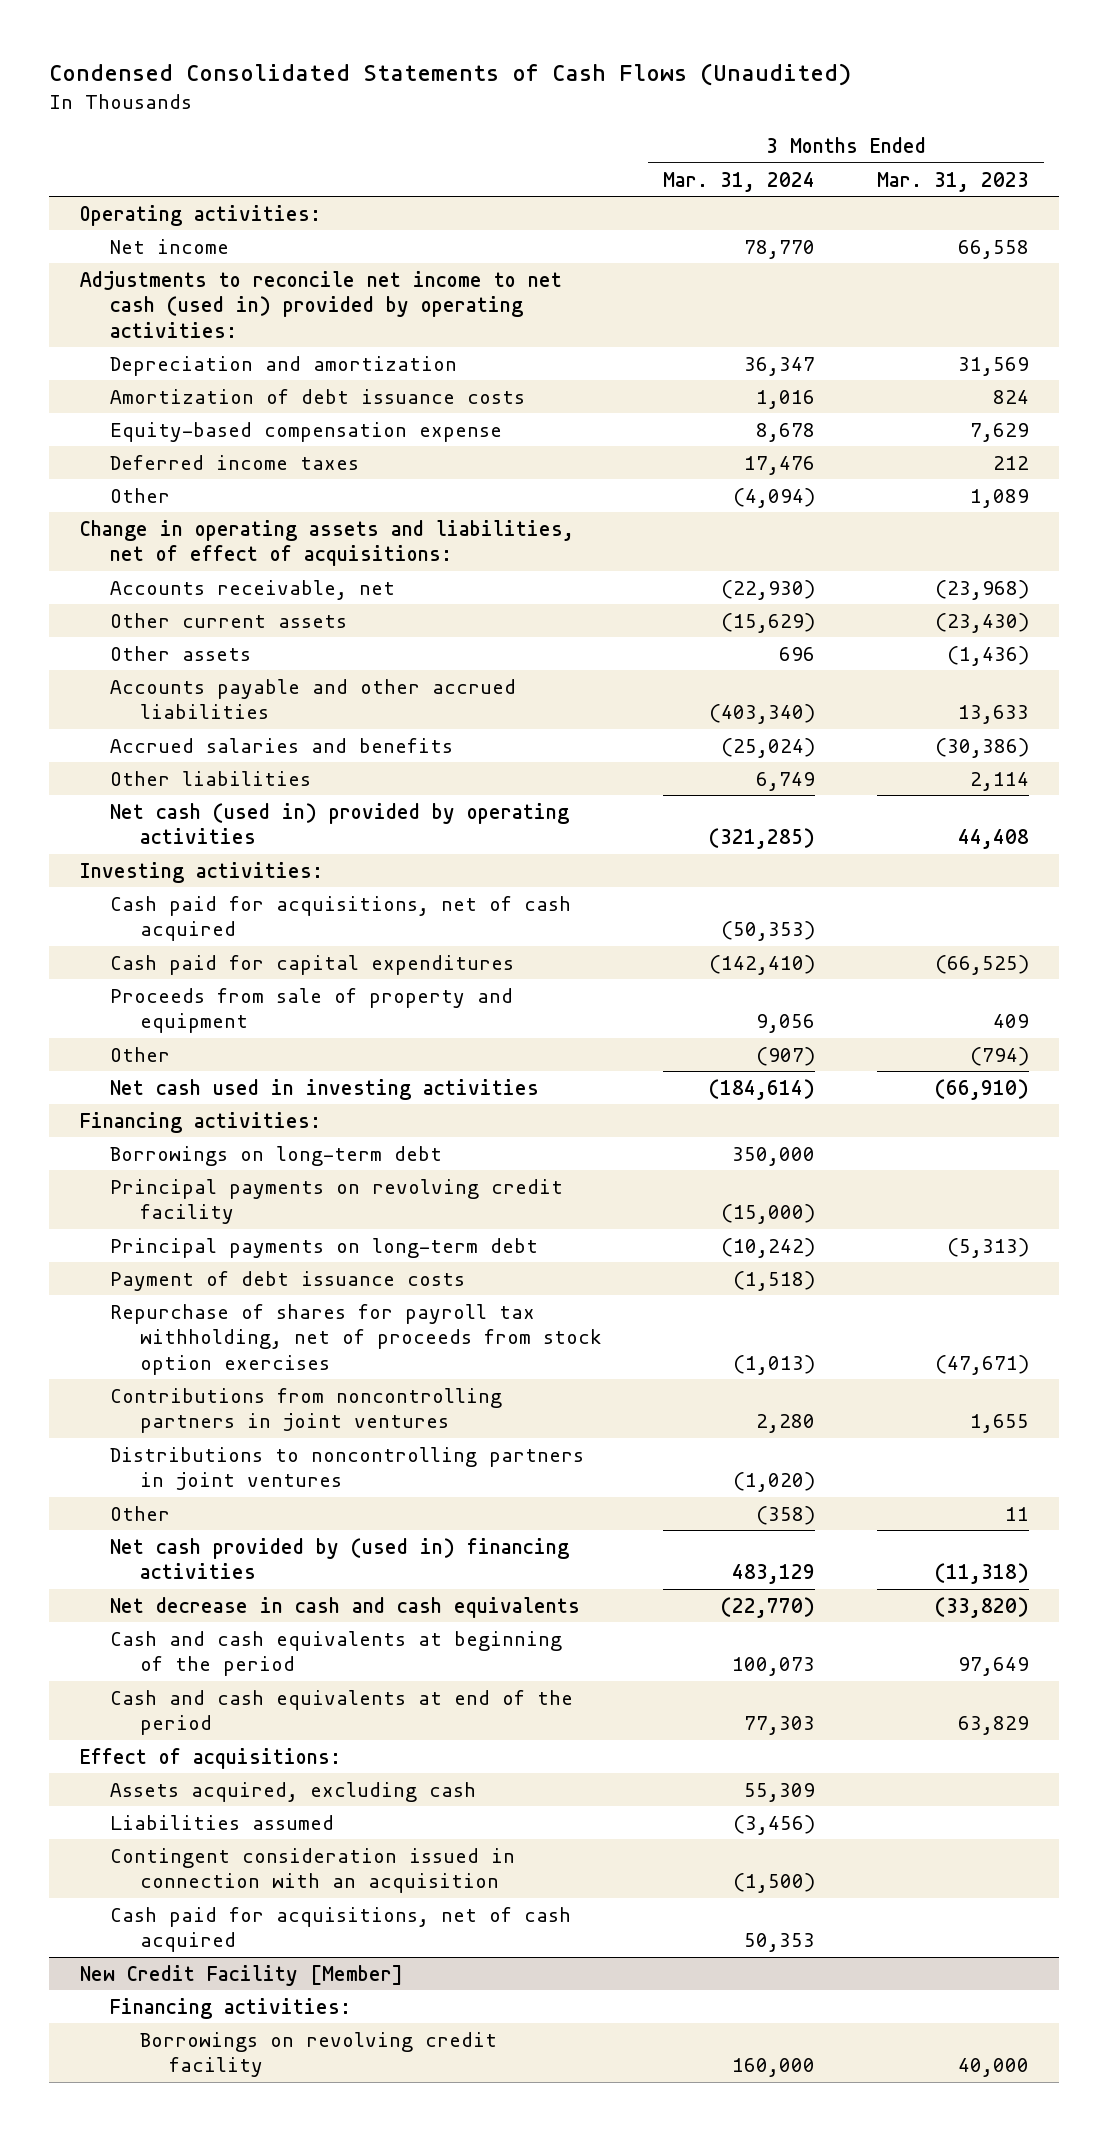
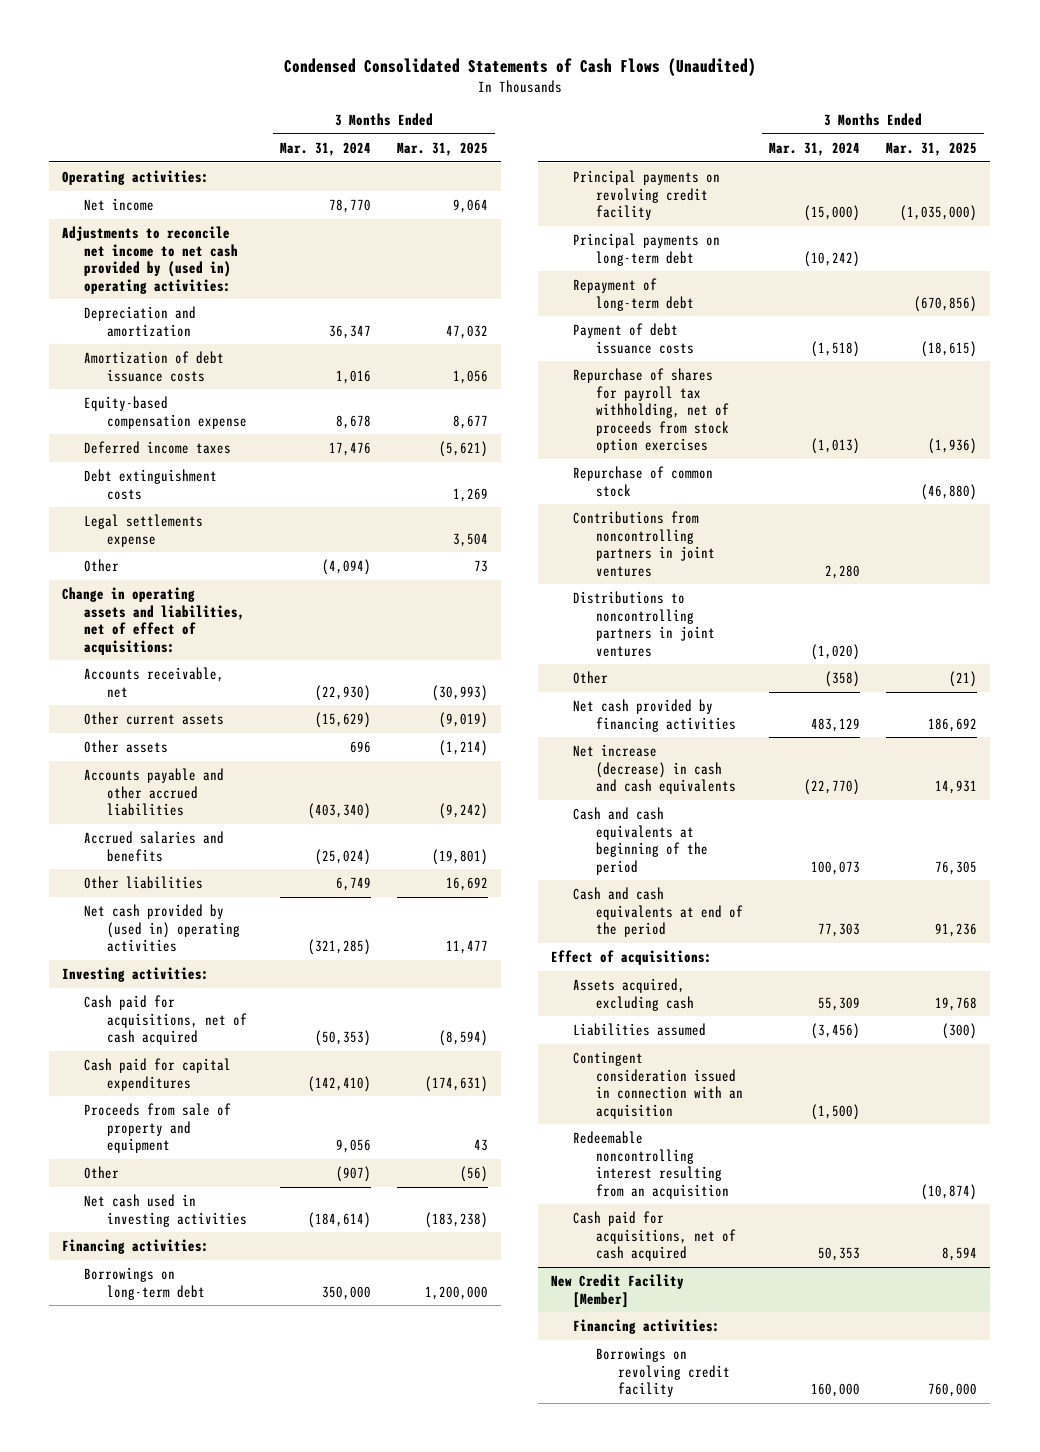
- | 3 Months Ended Mar. 31, 2024 | 3 Months Ended Mar. 31, 2023
+ | 3 Months Ended Mar. 31, 2024 | 3 Months Ended Mar. 31, 2025
- Adjustments to reconcile net income to net cash (used in) provided by operating activities:
+ Adjustments to reconcile net income to net cash provided by (used in) operating activities:
+ Debt extinguishment costs | | 1,269
+ Legal settlements expense | | 3,504
- Net cash (used in) provided by operating activities | (321,285) | 44,408
+ Net cash provided by (used in) operating activities | (321,285) | 11,477
+ Repayment of long-term debt | | (670,856)
+ Repurchase of common stock | | (46,880)
- Net cash provided by (used in) financing activities | 483,129 | (11,318)
- Net decrease in cash and cash equivalents | (22,770) | (33,820)
+ Net cash provided by financing activities | 483,129 | 186,692
+ Net increase (decrease) in cash and cash equivalents | (22,770) | 14,931
+ Redeemable noncontrolling interest resulting from an acquisition | | (10,874)

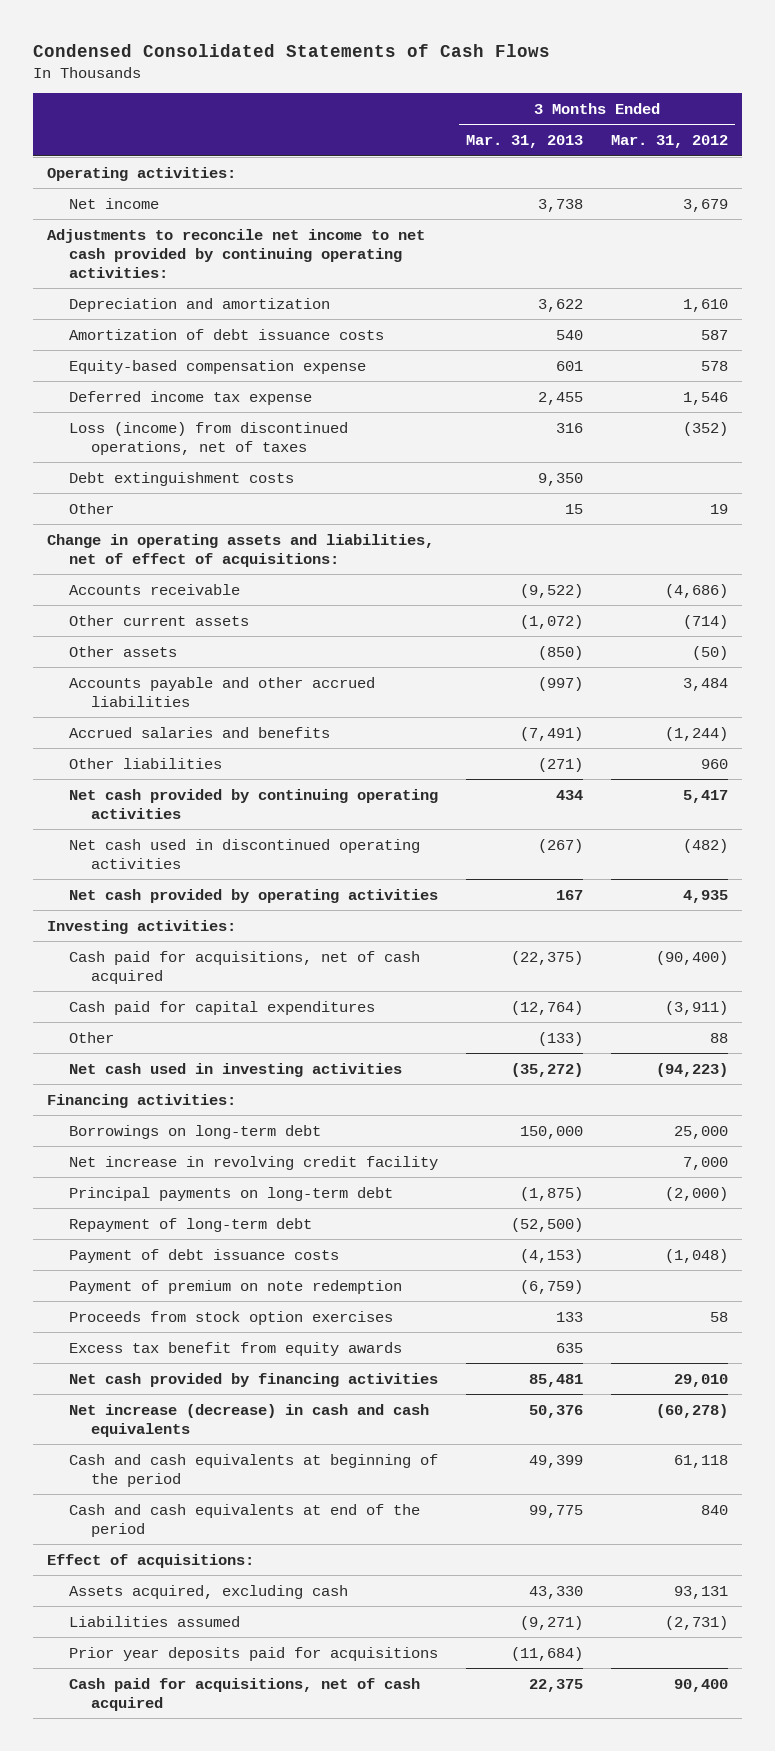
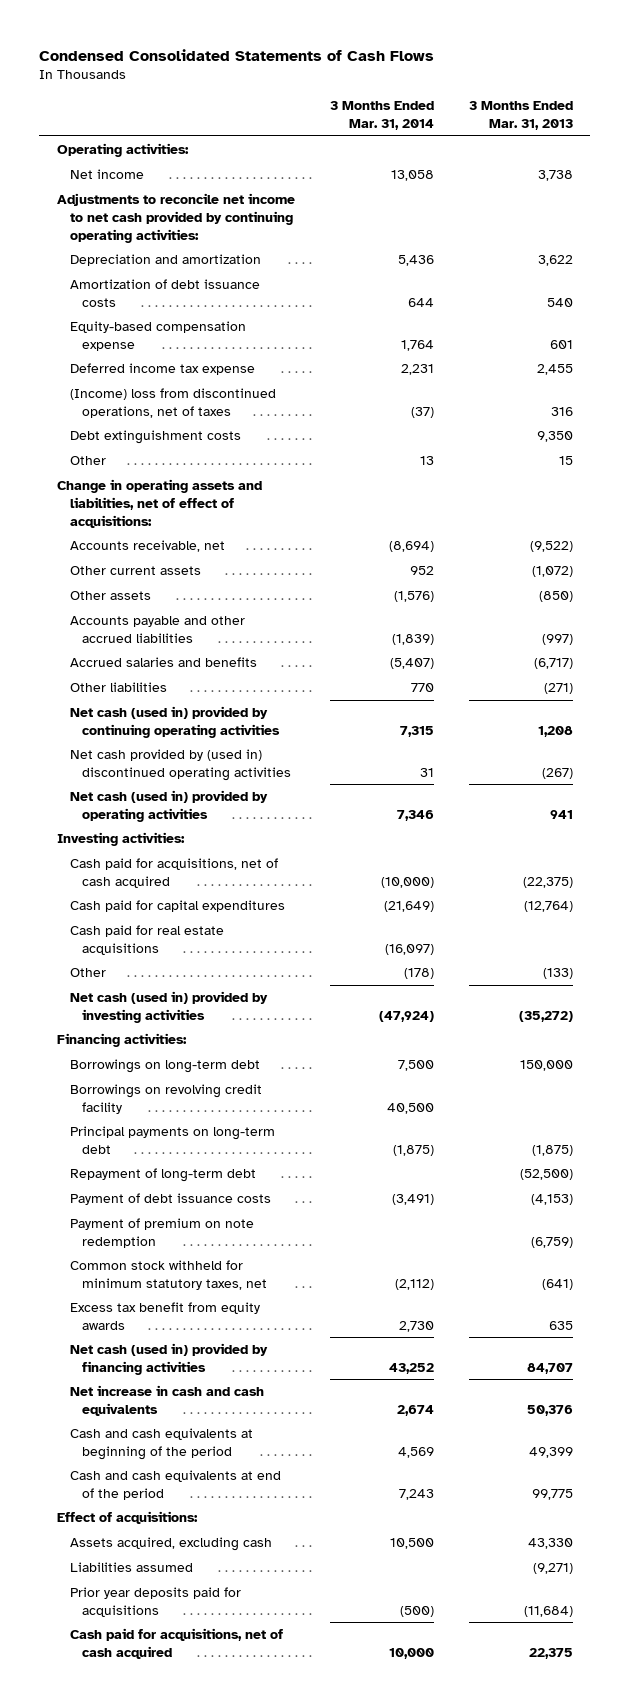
- | 3 Months Ended Mar. 31, 2013 | 3 Months Ended Mar. 31, 2012
+ | 3 Months Ended Mar. 31, 2014 | 3 Months Ended Mar. 31, 2013
- Loss (income) from discontinued operations, net of taxes | 316 | (352)
+ (Income) loss from discontinued operations, net of taxes | (37) | 316
- Accounts receivable | (9,522) | (4,686)
+ Accounts receivable, net | (8,694) | (9,522)
- Accrued salaries and benefits | (7,491) | (1,244)
+ Accrued salaries and benefits | (5,407) | (6,717)
- Net cash provided by continuing operating activities | 434 | 5,417
- Net cash used in discontinued operating activities | (267) | (482)
- Net cash provided by operating activities | 167 | 4,935
+ Net cash (used in) provided by continuing operating activities | 7,315 | 1,208
+ Net cash provided by (used in) discontinued operating activities | 31 | (267)
+ Net cash (used in) provided by operating activities | 7,346 | 941
+ Cash paid for real estate acquisitions | (16,097) |
- Net cash used in investing activities | (35,272) | (94,223)
+ Net cash (used in) provided by investing activities | (47,924) | (35,272)
- Net increase in revolving credit facility | | 7,000
+ Borrowings on revolving credit facility | 40,500 |
- Proceeds from stock option exercises | 133 | 58
+ Common stock withheld for minimum statutory taxes, net | (2,112) | (641)
- Net cash provided by financing activities | 85,481 | 29,010
- Net increase (decrease) in cash and cash equivalents | 50,376 | (60,278)
+ Net cash (used in) provided by financing activities | 43,252 | 84,707
+ Net increase in cash and cash equivalents | 2,674 | 50,376

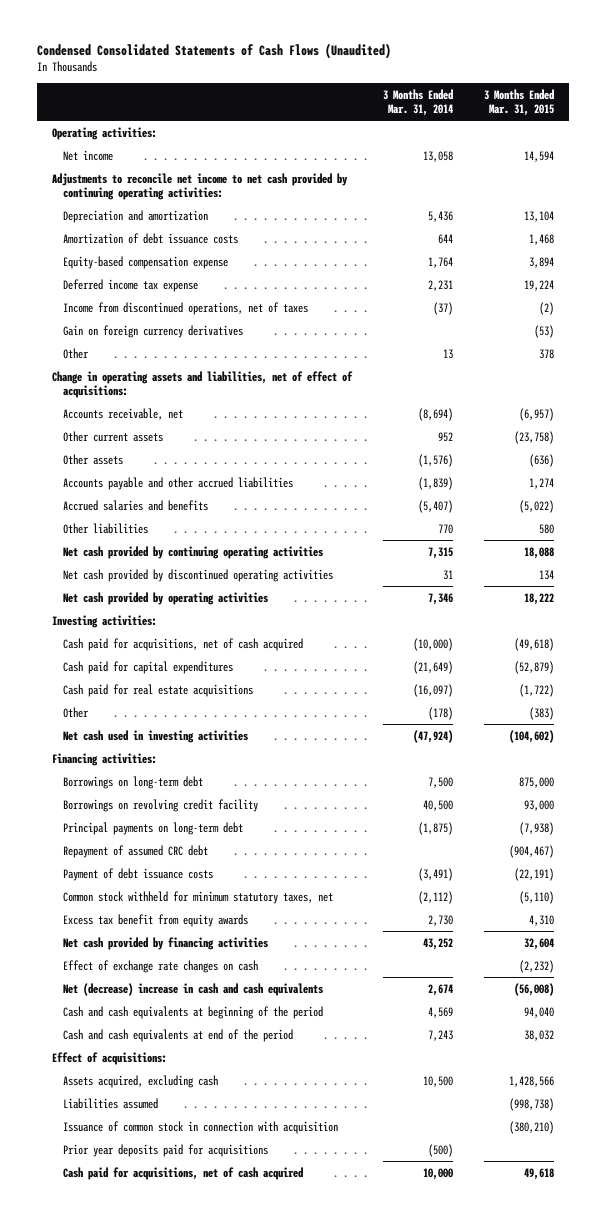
- Condensed Consolidated Statements of Cash Flows
+ Condensed Consolidated Statements of Cash Flows (Unaudited)
- | 3 Months Ended Mar. 31, 2014 | 3 Months Ended Mar. 31, 2013
+ | 3 Months Ended Mar. 31, 2014 | 3 Months Ended Mar. 31, 2015
- (Income) loss from discontinued operations, net of taxes | (37) | 316
- Debt extinguishment costs | | 9,350
+ Income from discontinued operations, net of taxes | (37) | (2)
+ Gain on foreign currency derivatives | | (53)
- Net cash (used in) provided by continuing operating activities | 7,315 | 1,208
- Net cash provided by (used in) discontinued operating activities | 31 | (267)
- Net cash (used in) provided by operating activities | 7,346 | 941
+ Net cash provided by continuing operating activities | 7,315 | 18,088
+ Net cash provided by discontinued operating activities | 31 | 134
+ Net cash provided by operating activities | 7,346 | 18,222
- Net cash (used in) provided by investing activities | (47,924) | (35,272)
+ Net cash used in investing activities | (47,924) | (104,602)
- Repayment of long-term debt | | (52,500)
+ Repayment of assumed CRC debt | | (904,467)
- Payment of premium on note redemption | | (6,759)
- Net cash (used in) provided by financing activities | 43,252 | 84,707
- Net increase in cash and cash equivalents | 2,674 | 50,376
+ Net cash provided by financing activities | 43,252 | 32,604
+ Effect of exchange rate changes on cash | | (2,232)
+ Net (decrease) increase in cash and cash equivalents | 2,674 | (56,008)
+ Issuance of common stock in connection with acquisition | | (380,210)

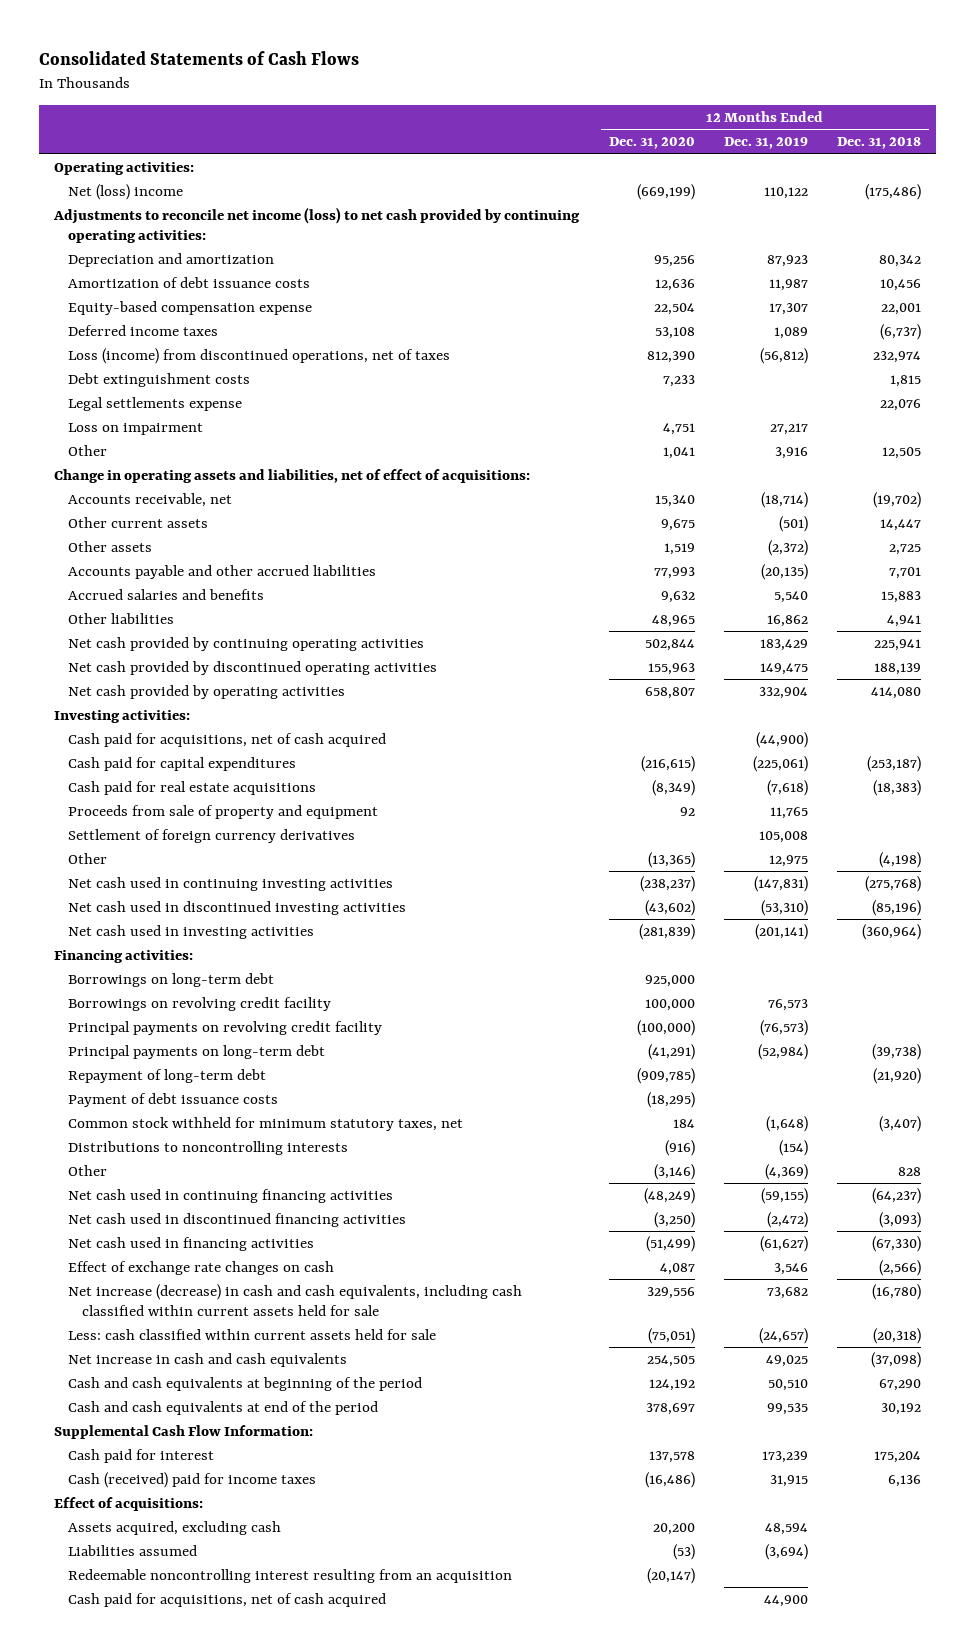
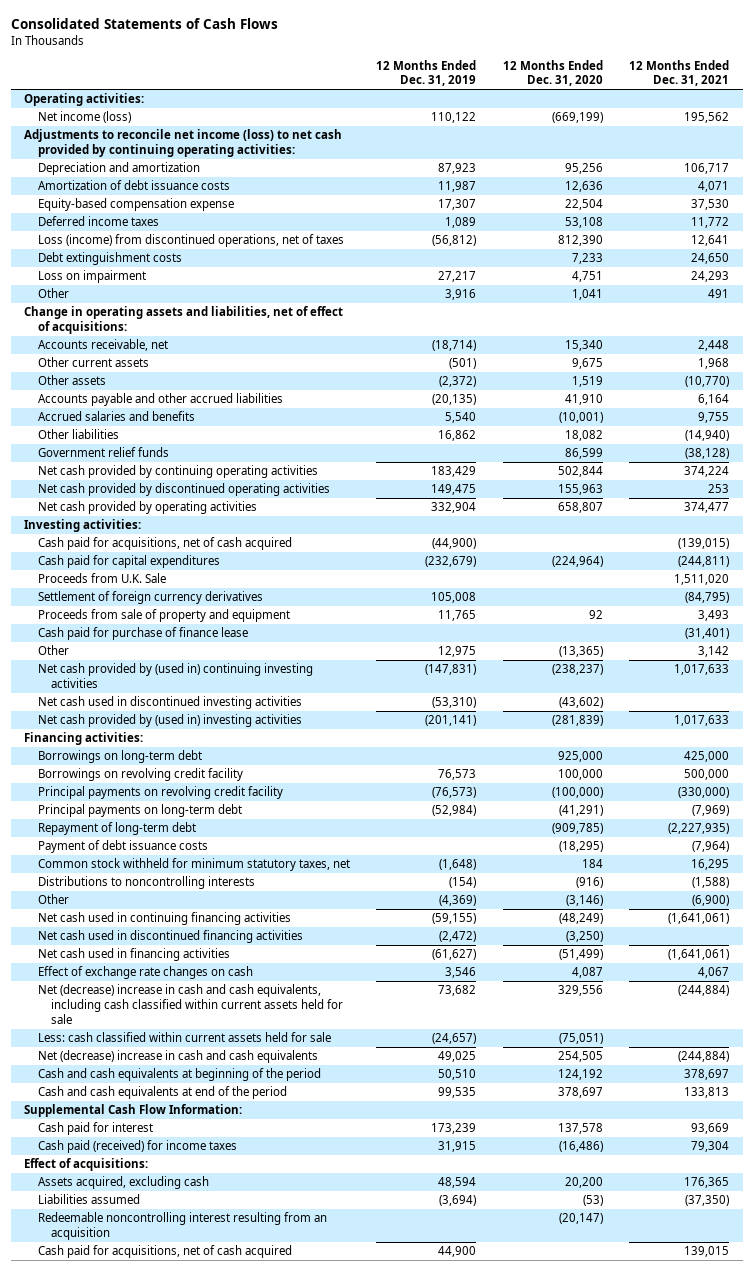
- | 12 Months Ended Dec. 31, 2020 | 12 Months Ended Dec. 31, 2019 | 12 Months Ended Dec. 31, 2018
+ | 12 Months Ended Dec. 31, 2019 | 12 Months Ended Dec. 31, 2020 | 12 Months Ended Dec. 31, 2021
- Net (loss) income | (669,199) | 110,122 | (175,486)
+ Net income (loss) | 110,122 | (669,199) | 195,562
- Legal settlements expense | | | 22,076
- Accounts payable and other accrued liabilities | 77,993 | (20,135) | 7,701
- Accrued salaries and benefits | 9,632 | 5,540 | 15,883
- Other liabilities | 48,965 | 16,862 | 4,941
+ Accounts payable and other accrued liabilities | (20,135) | 41,910 | 6,164
+ Accrued salaries and benefits | 5,540 | (10,001) | 9,755
+ Other liabilities | 16,862 | 18,082 | (14,940)
+ Government relief funds | | 86,599 | (38,128)
- Cash paid for capital expenditures | (216,615) | (225,061) | (253,187)
- Cash paid for real estate acquisitions | (8,349) | (7,618) | (18,383)
+ Cash paid for capital expenditures | (232,679) | (224,964) | (244,811)
+ Proceeds from U.K. Sale | | | 1,511,020
moved down: Proceeds from sale of property and equipment | 11,765 | 92 | 3,493
+ Cash paid for purchase of finance lease | | | (31,401)
- Net cash used in continuing investing activities | (238,237) | (147,831) | (275,768)
+ Net cash provided by (used in) continuing investing activities | (147,831) | (238,237) | 1,017,633
- Net cash used in investing activities | (281,839) | (201,141) | (360,964)
+ Net cash provided by (used in) investing activities | (201,141) | (281,839) | 1,017,633
- Net increase (decrease) in cash and cash equivalents, including cash classified within current assets held for sale | 329,556 | 73,682 | (16,780)
+ Net (decrease) increase in cash and cash equivalents, including cash classified within current assets held for sale | 73,682 | 329,556 | (244,884)
- Net increase in cash and cash equivalents | 254,505 | 49,025 | (37,098)
+ Net (decrease) increase in cash and cash equivalents | 49,025 | 254,505 | (244,884)
- Cash (received) paid for income taxes | (16,486) | 31,915 | 6,136
+ Cash paid (received) for income taxes | 31,915 | (16,486) | 79,304

